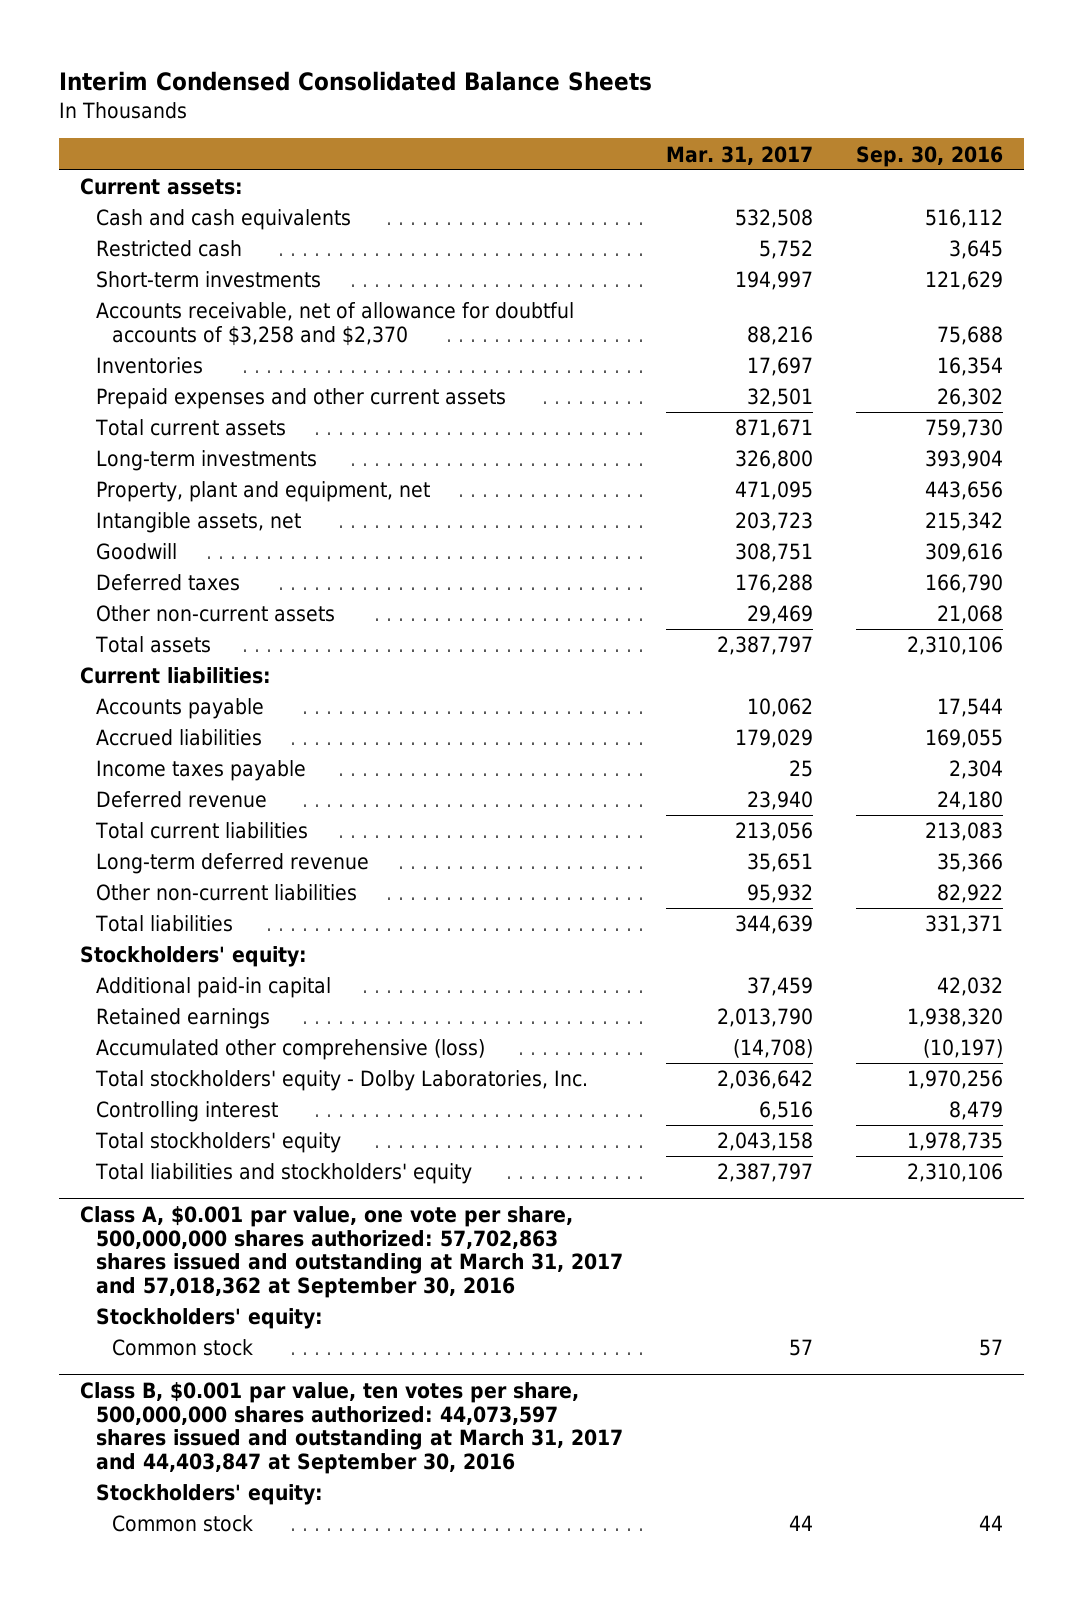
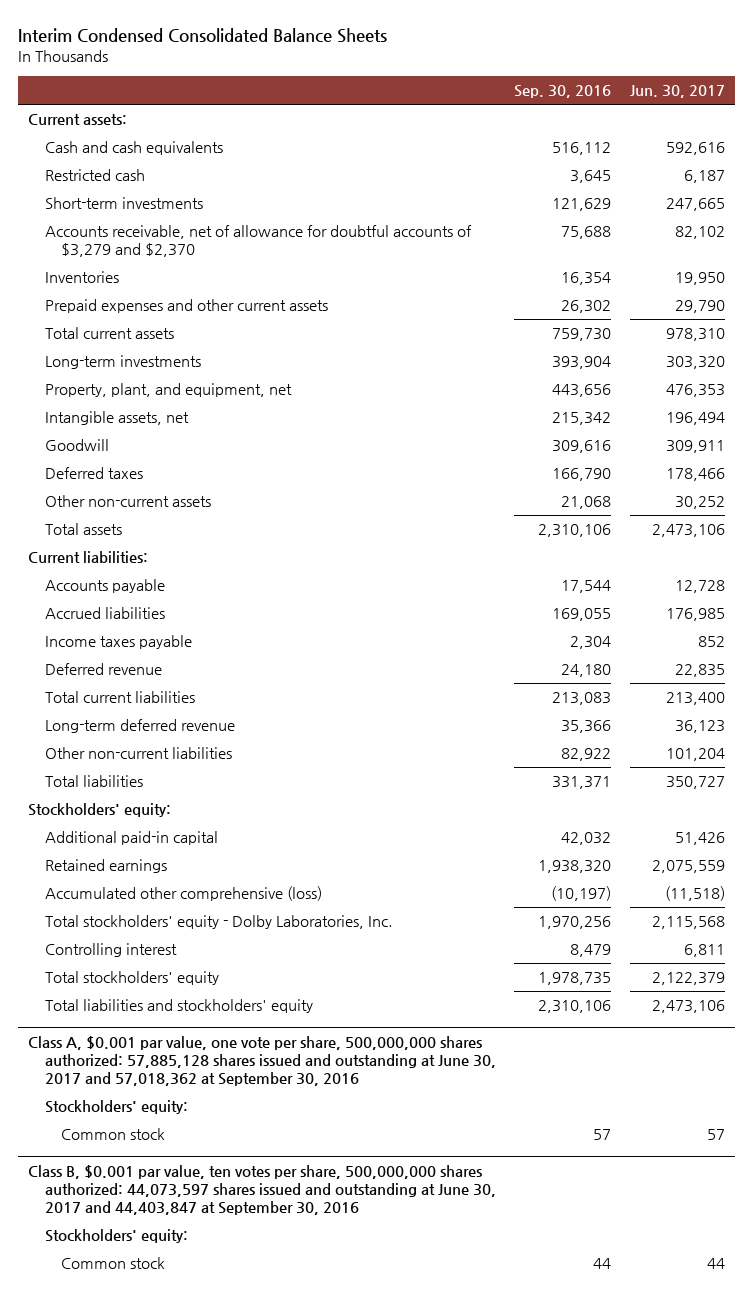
- | Mar. 31, 2017 | Sep. 30, 2016
+ | Sep. 30, 2016 | Jun. 30, 2017
- Accounts receivable, net of allowance for doubtful accounts of $3,258 and $2,370 | 88,216 | 75,688
+ Accounts receivable, net of allowance for doubtful accounts of $3,279 and $2,370 | 75,688 | 82,102
- Property, plant and equipment, net | 471,095 | 443,656
+ Property, plant, and equipment, net | 443,656 | 476,353
- Class A, $0.001 par value, one vote per share, 500,000,000 shares authorized: 57,702,863 shares issued and outstanding at March 31, 2017 and 57,018,362 at September 30, 2016
+ Class A, $0.001 par value, one vote per share, 500,000,000 shares authorized: 57,885,128 shares issued and outstanding at June 30, 2017 and 57,018,362 at September 30, 2016
- Class B, $0.001 par value, ten votes per share, 500,000,000 shares authorized: 44,073,597 shares issued and outstanding at March 31, 2017 and 44,403,847 at September 30, 2016
+ Class B, $0.001 par value, ten votes per share, 500,000,000 shares authorized: 44,073,597 shares issued and outstanding at June 30, 2017 and 44,403,847 at September 30, 2016

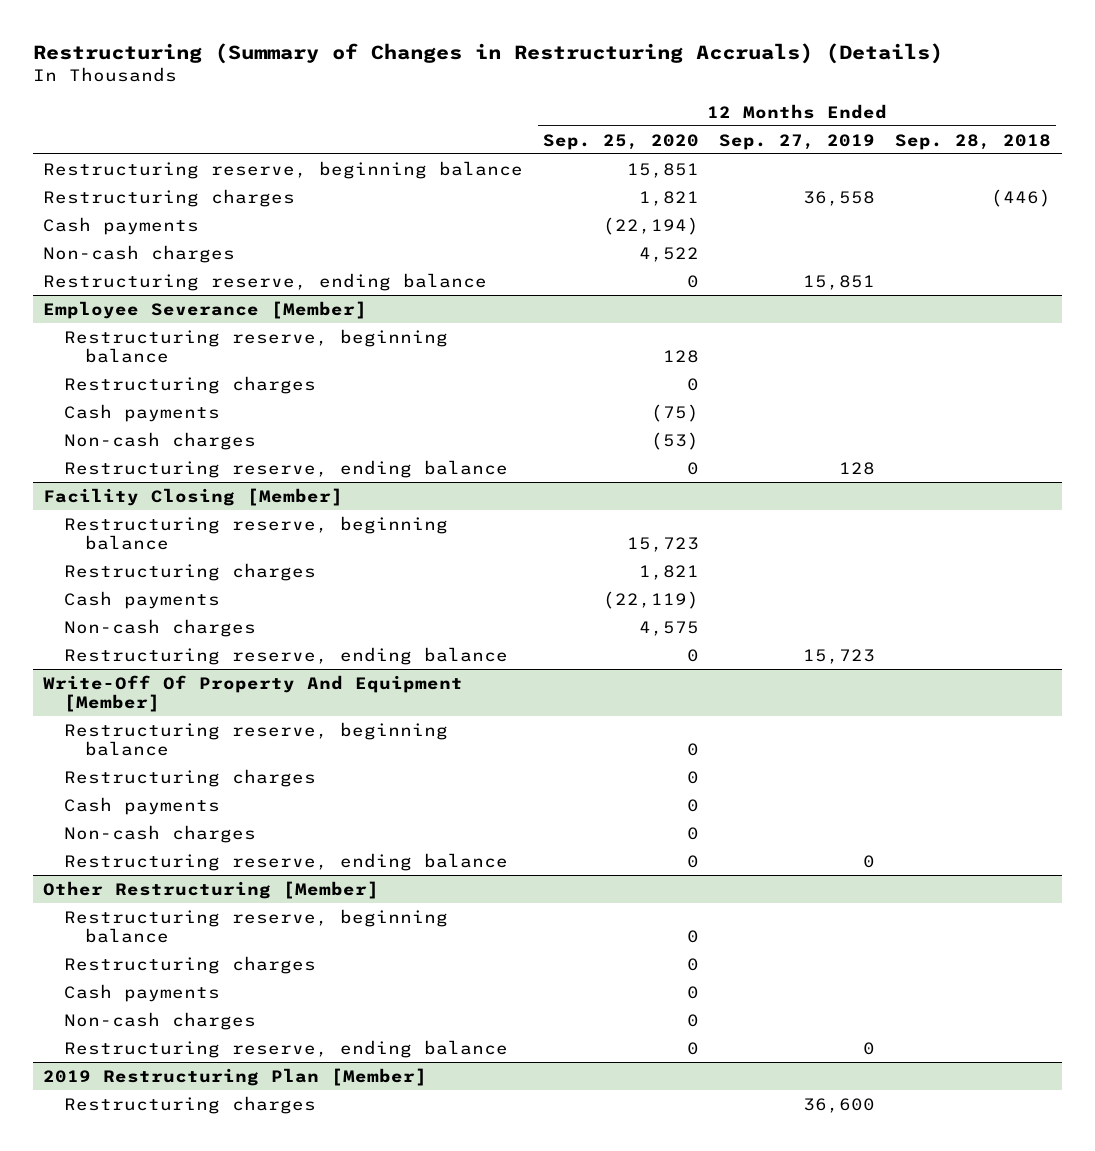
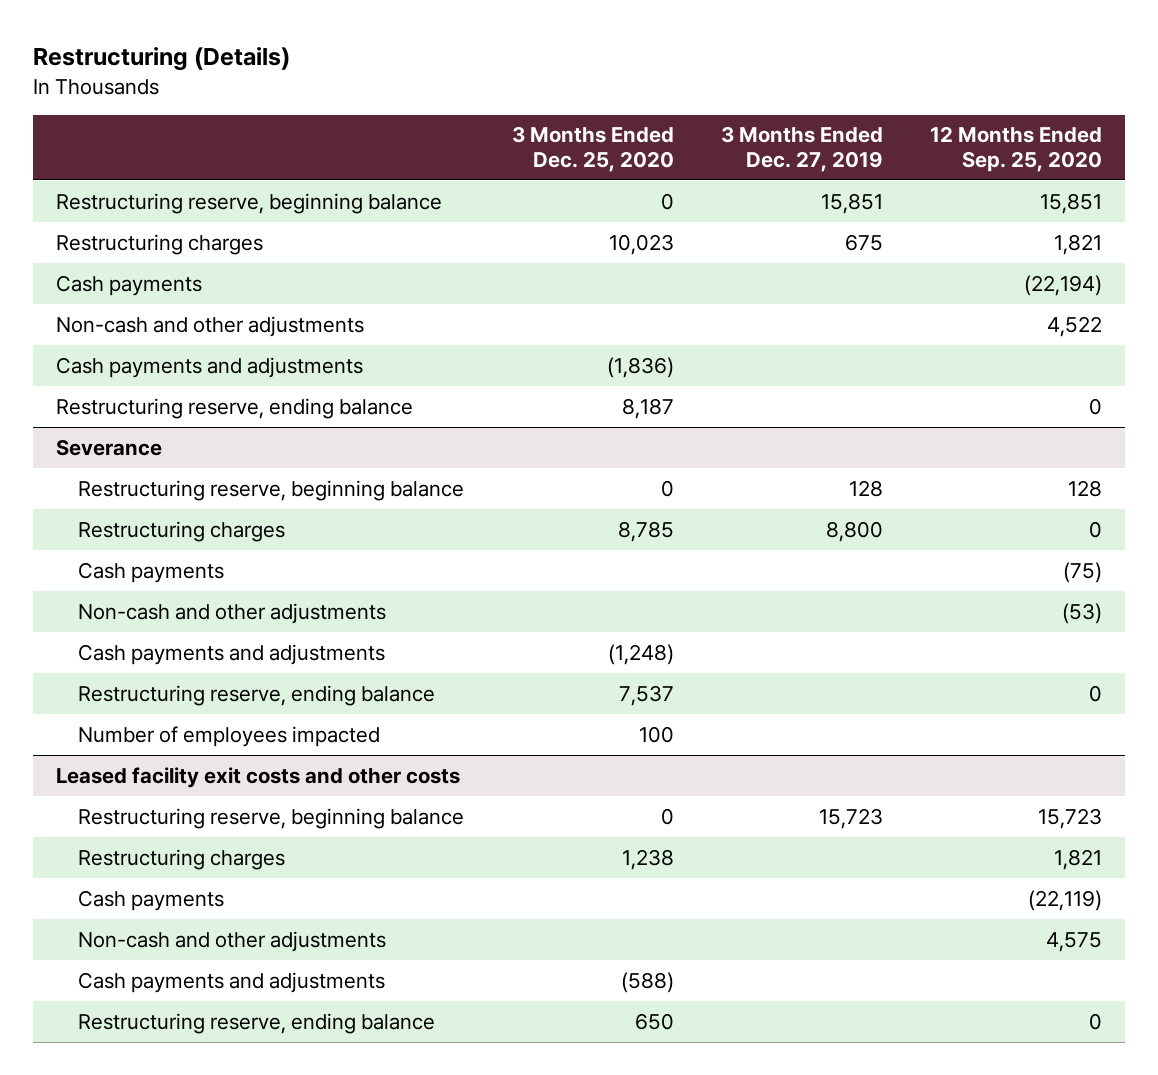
- Restructuring (Summary of Changes in Restructuring Accruals) (Details)
+ Restructuring (Details)
- | 12 Months Ended Sep. 25, 2020 | 12 Months Ended Sep. 27, 2019 | 12 Months Ended Sep. 28, 2018
+ | 3 Months Ended Dec. 25, 2020 | 3 Months Ended Dec. 27, 2019 | 12 Months Ended Sep. 25, 2020
- Non-cash charges | 4,522 | |
+ Non-cash and other adjustments | | | 4,522
+ Cash payments and adjustments | (1,836) | |
- Employee Severance [Member]
+ Severance
- Non-cash charges | (53) | |
+ Non-cash and other adjustments | | | (53)
+ Cash payments and adjustments | (1,248) | |
- Facility Closing [Member]
+ Number of employees impacted | 100 | |
+ Leased facility exit costs and other costs
- Non-cash charges | 4,575 | |
- Restructuring reserve, ending balance | 0 | 15,723 |
- Write-Off Of Property And Equipment [Member]
- Restructuring reserve, beginning balance | 0 | |
- Restructuring charges | 0 | |
- Cash payments | 0 | |
- Non-cash charges | 0 | |
- Restructuring reserve, ending balance | 0 | 0 |
- Other Restructuring [Member]
- Restructuring reserve, beginning balance | 0 | |
- Restructuring charges | 0 | |
- Cash payments | 0 | |
- Non-cash charges | 0 | |
+ Non-cash and other adjustments | | | 4,575
+ Cash payments and adjustments | (588) | |
- 2019 Restructuring Plan [Member]
- Restructuring charges | | 36,600 |

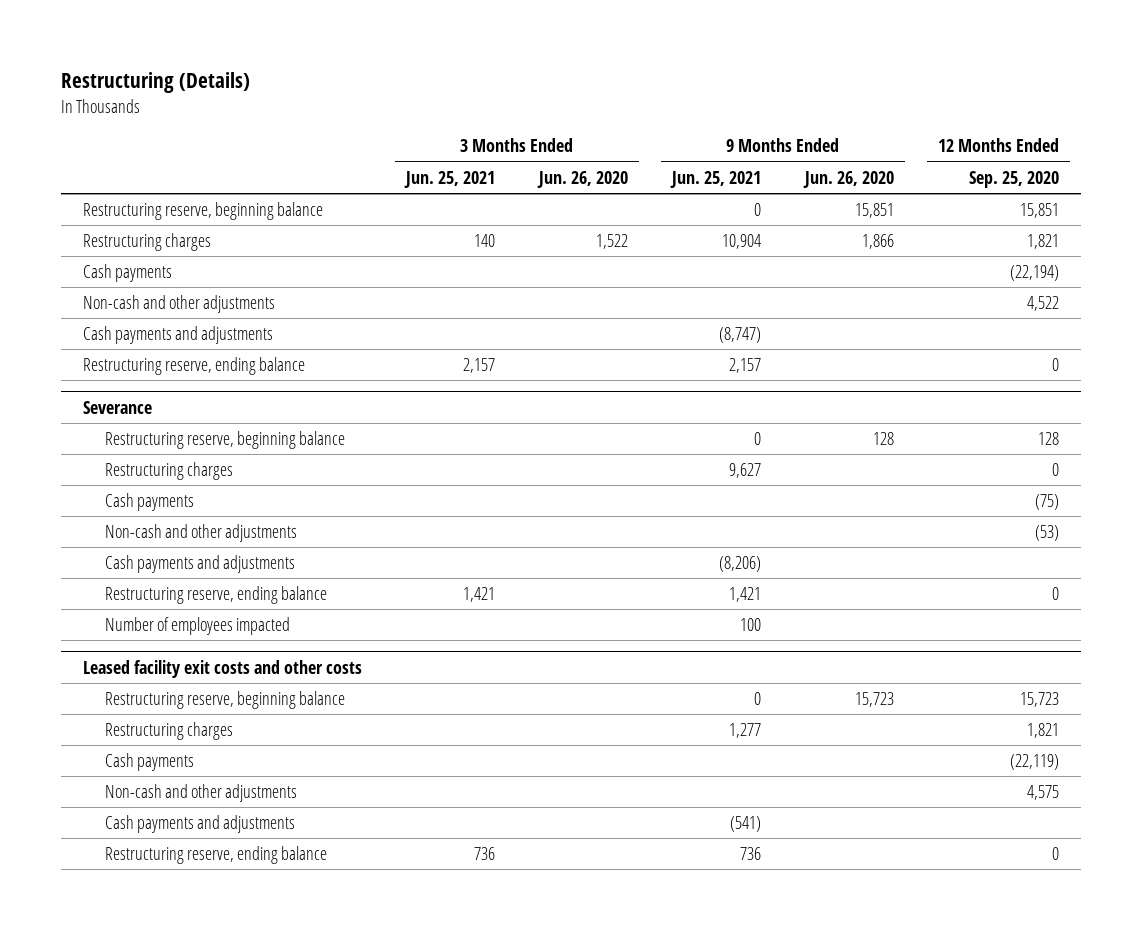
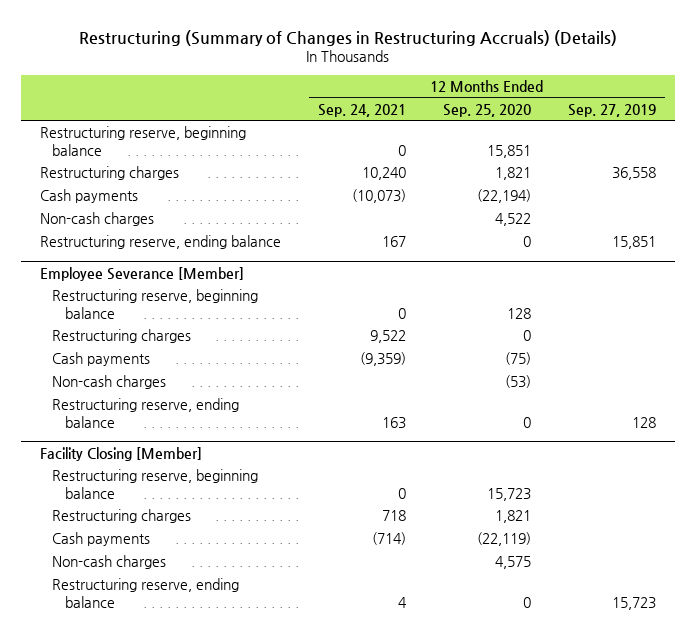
- Restructuring (Details)
+ Restructuring (Summary of Changes in Restructuring Accruals) (Details)
- | 3 Months Ended Jun. 25, 2021 | 3 Months Ended Jun. 26, 2020 | 9 Months Ended Jun. 25, 2021 | 9 Months Ended Jun. 26, 2020 | 12 Months Ended Sep. 25, 2020
+ | 12 Months Ended Sep. 24, 2021 | 12 Months Ended Sep. 25, 2020 | 12 Months Ended Sep. 27, 2019
- Non-cash and other adjustments | | | | | 4,522
- Cash payments and adjustments | | | (8,747) | |
+ Non-cash charges | | 4,522 |
- Severance
+ Employee Severance [Member]
- Non-cash and other adjustments | | | | | (53)
- Cash payments and adjustments | | | (8,206) | |
+ Non-cash charges | | (53) |
- Number of employees impacted | | | 100 | |
- Leased facility exit costs and other costs
+ Facility Closing [Member]
- Non-cash and other adjustments | | | | | 4,575
- Cash payments and adjustments | | | (541) | |
+ Non-cash charges | | 4,575 |

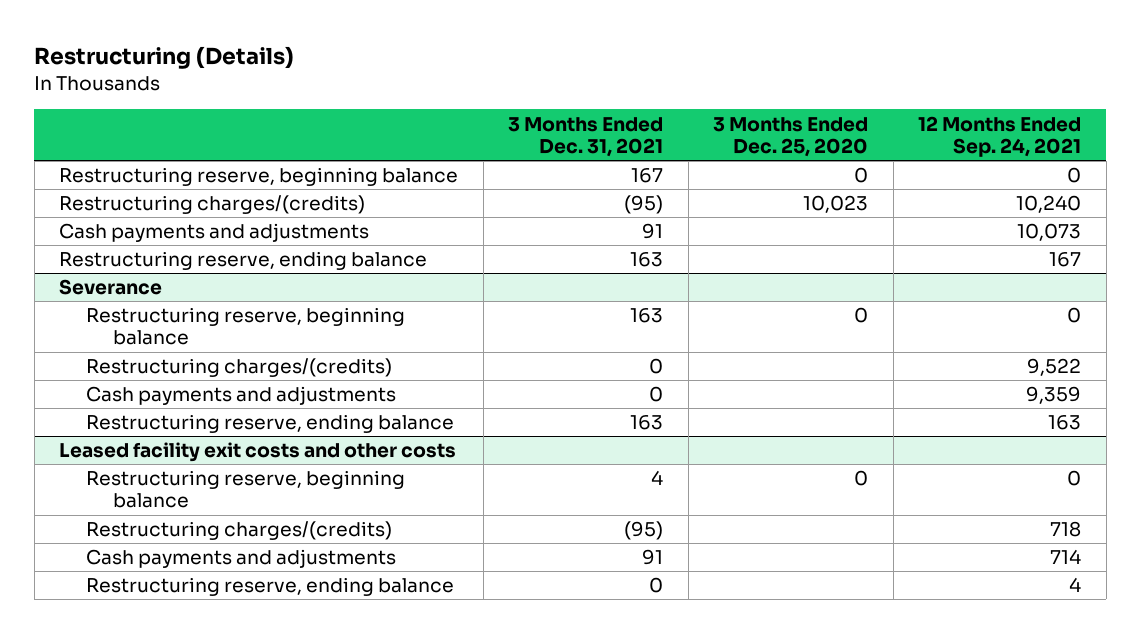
- Restructuring (Summary of Changes in Restructuring Accruals) (Details)
+ Restructuring (Details)
- | 12 Months Ended Sep. 24, 2021 | 12 Months Ended Sep. 25, 2020 | 12 Months Ended Sep. 27, 2019
+ | 3 Months Ended Dec. 31, 2021 | 3 Months Ended Dec. 25, 2020 | 12 Months Ended Sep. 24, 2021
- Restructuring charges | 10,240 | 1,821 | 36,558
- Cash payments | (10,073) | (22,194) |
- Non-cash charges | | 4,522 |
+ Restructuring charges/(credits) | (95) | 10,023 | 10,240
+ Cash payments and adjustments | 91 | | 10,073
- Employee Severance [Member]
+ Severance
- Restructuring charges | 9,522 | 0 |
- Cash payments | (9,359) | (75) |
- Non-cash charges | | (53) |
+ Restructuring charges/(credits) | 0 | | 9,522
+ Cash payments and adjustments | 0 | | 9,359
- Facility Closing [Member]
+ Leased facility exit costs and other costs
- Restructuring charges | 718 | 1,821 |
- Cash payments | (714) | (22,119) |
- Non-cash charges | | 4,575 |
+ Restructuring charges/(credits) | (95) | | 718
+ Cash payments and adjustments | 91 | | 714

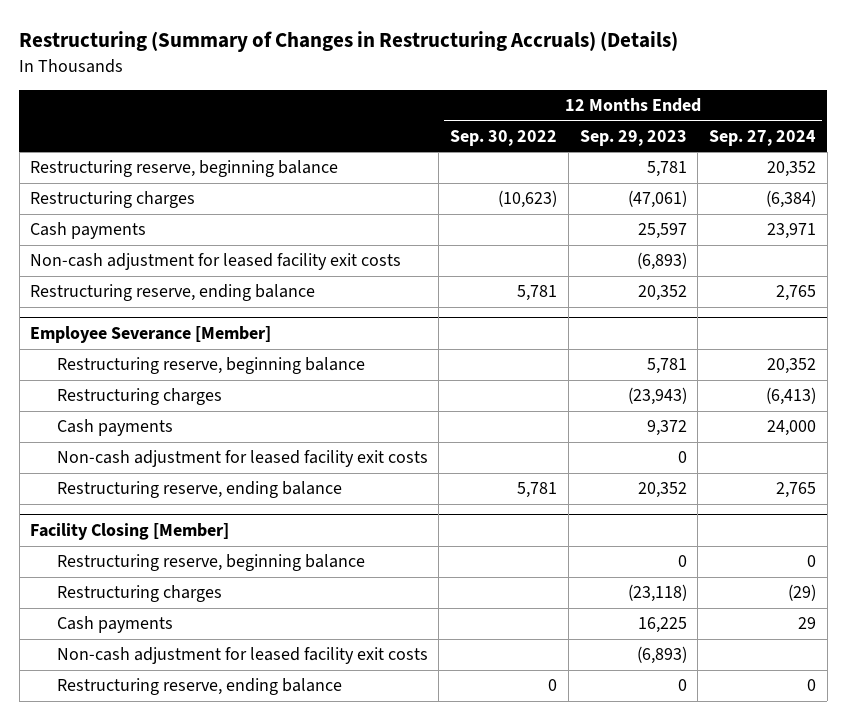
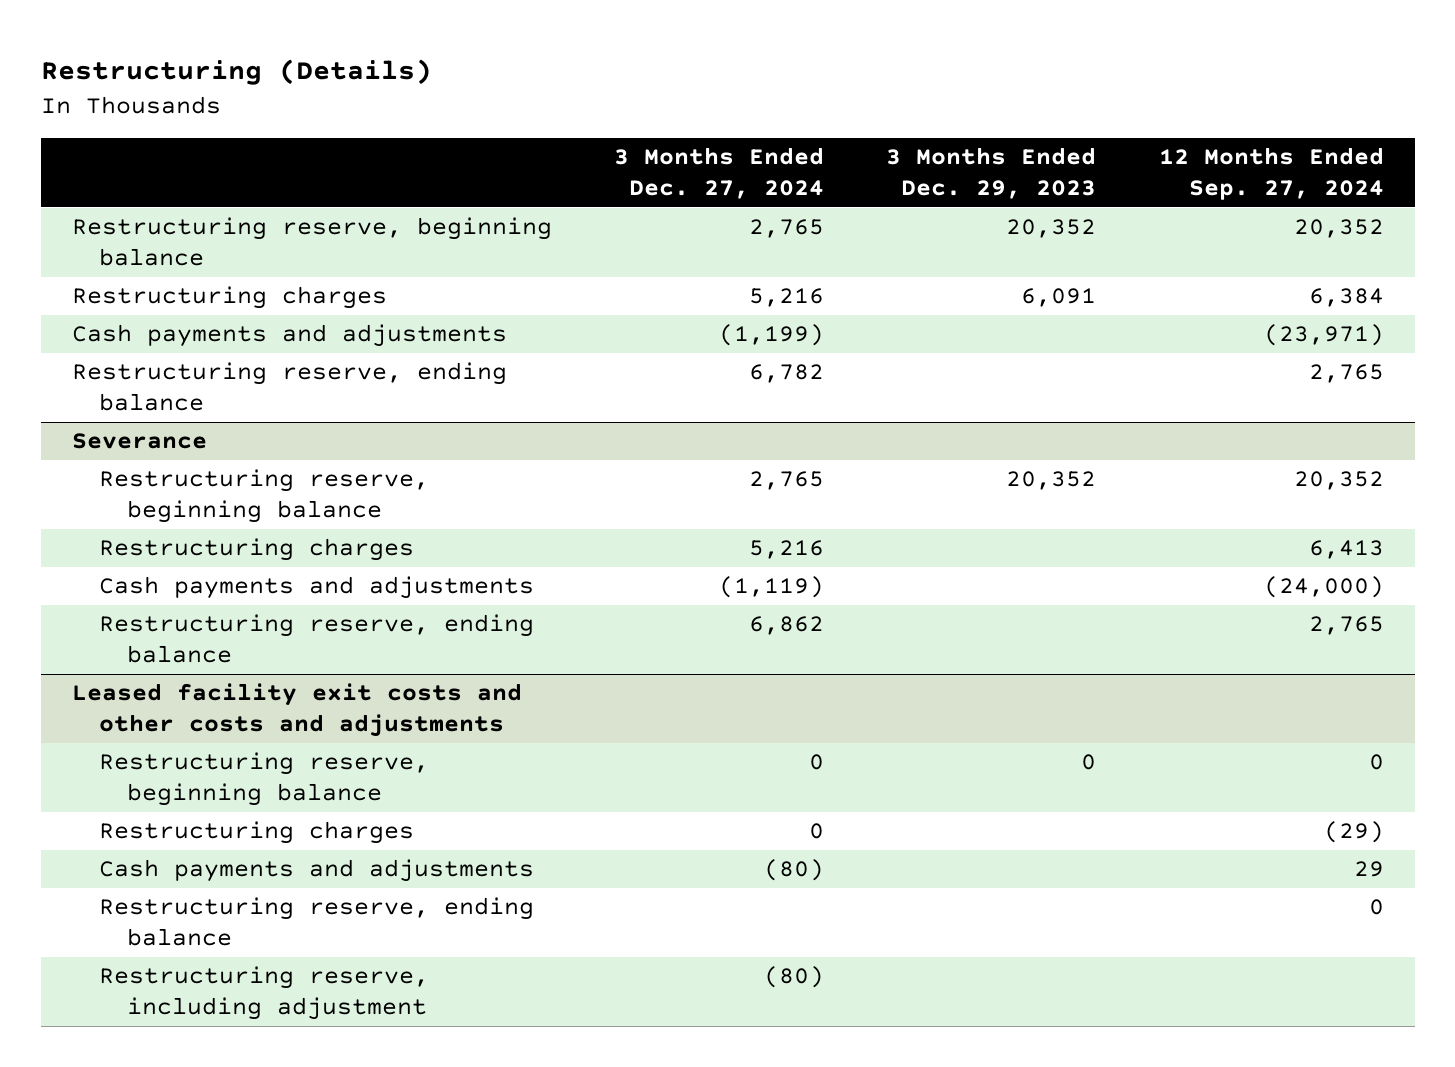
- Restructuring (Summary of Changes in Restructuring Accruals) (Details)
+ Restructuring (Details)
- | 12 Months Ended Sep. 30, 2022 | 12 Months Ended Sep. 29, 2023 | 12 Months Ended Sep. 27, 2024
+ | 3 Months Ended Dec. 27, 2024 | 3 Months Ended Dec. 29, 2023 | 12 Months Ended Sep. 27, 2024
- Restructuring charges | (10,623) | (47,061) | (6,384)
- Cash payments | | 25,597 | 23,971
- Non-cash adjustment for leased facility exit costs | | (6,893) |
+ Restructuring charges | 5,216 | 6,091 | 6,384
+ Cash payments and adjustments | (1,199) | | (23,971)
- Employee Severance [Member]
+ Severance
- Restructuring charges | | (23,943) | (6,413)
- Cash payments | | 9,372 | 24,000
- Non-cash adjustment for leased facility exit costs | | 0 |
+ Restructuring charges | 5,216 | | 6,413
+ Cash payments and adjustments | (1,119) | | (24,000)
- Facility Closing [Member]
+ Leased facility exit costs and other costs and adjustments
- Cash payments | | 16,225 | 29
- Non-cash adjustment for leased facility exit costs | | (6,893) |
+ Cash payments and adjustments | (80) | | 29
+ Restructuring reserve, including adjustment | (80) | |

